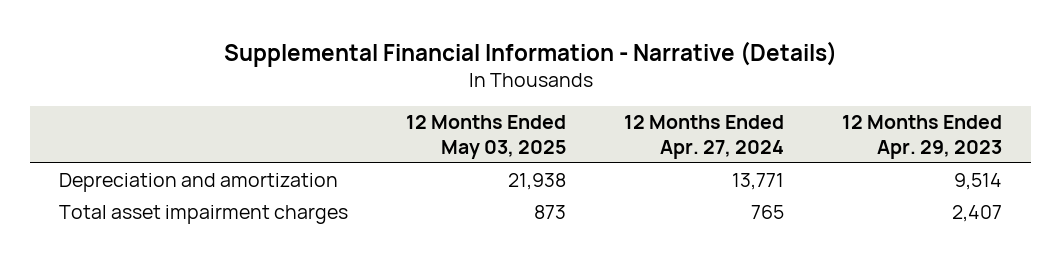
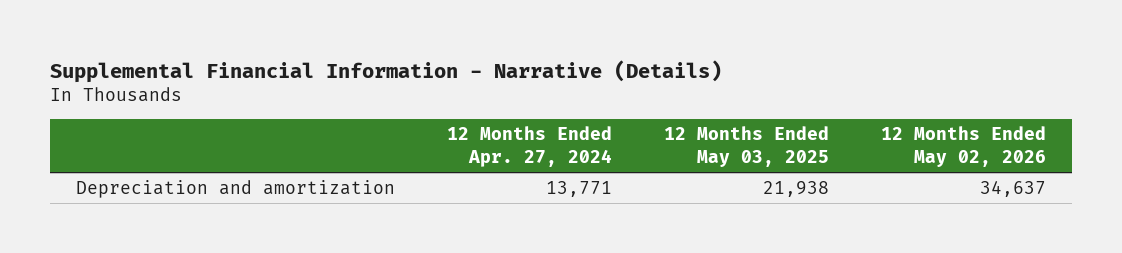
- | 12 Months Ended May 03, 2025 | 12 Months Ended Apr. 27, 2024 | 12 Months Ended Apr. 29, 2023
+ | 12 Months Ended Apr. 27, 2024 | 12 Months Ended May 03, 2025 | 12 Months Ended May 02, 2026
- Total asset impairment charges | 873 | 765 | 2,407

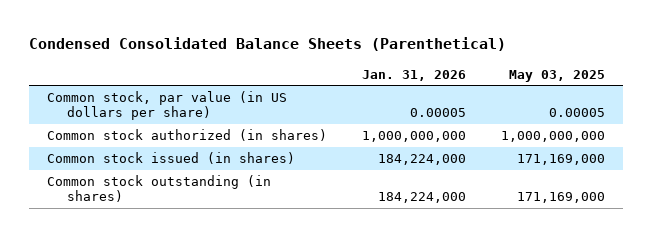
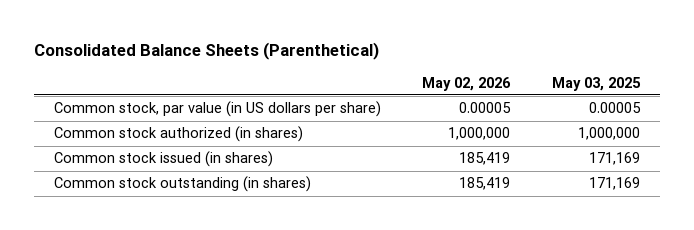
- Condensed Consolidated Balance Sheets (Parenthetical)
+ Consolidated Balance Sheets (Parenthetical)
- | Jan. 31, 2026 | May 03, 2025
+ | May 02, 2026 | May 03, 2025
- Common stock authorized (in shares) | 1,000,000,000 | 1,000,000,000
- Common stock issued (in shares) | 184,224,000 | 171,169,000
- Common stock outstanding (in shares) | 184,224,000 | 171,169,000
+ Common stock authorized (in shares) | 1,000,000 | 1,000,000
+ Common stock issued (in shares) | 185,419 | 171,169
+ Common stock outstanding (in shares) | 185,419 | 171,169

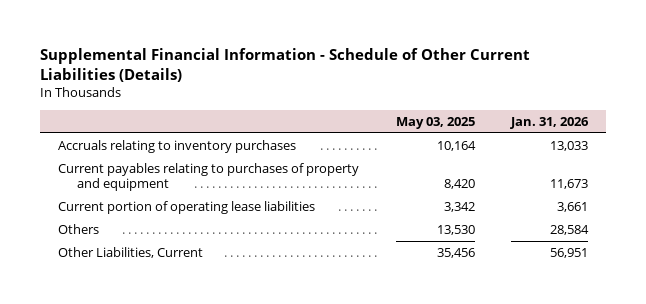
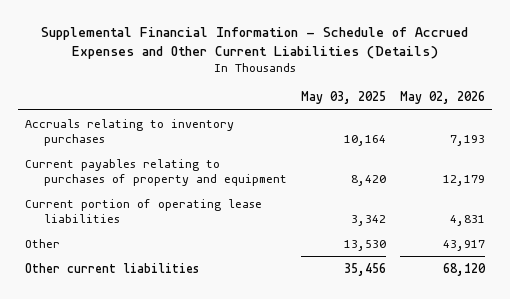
- Supplemental Financial Information - Schedule of Other Current Liabilities (Details)
+ Supplemental Financial Information - Schedule of Accrued Expenses and Other Current Liabilities (Details)
- | May 03, 2025 | Jan. 31, 2026
+ | May 03, 2025 | May 02, 2026
- Others | 13,530 | 28,584
- Other Liabilities, Current | 35,456 | 56,951
+ Other | 13,530 | 43,917
+ Other current liabilities | 35,456 | 68,120

